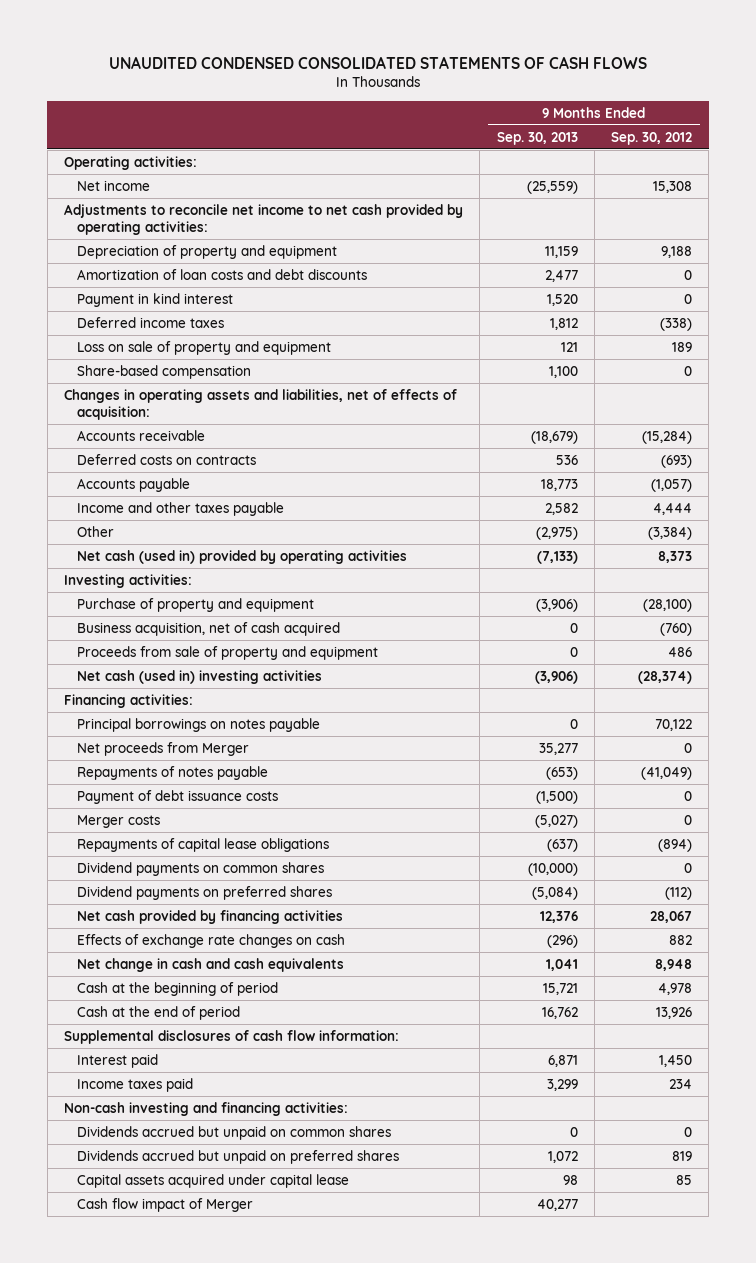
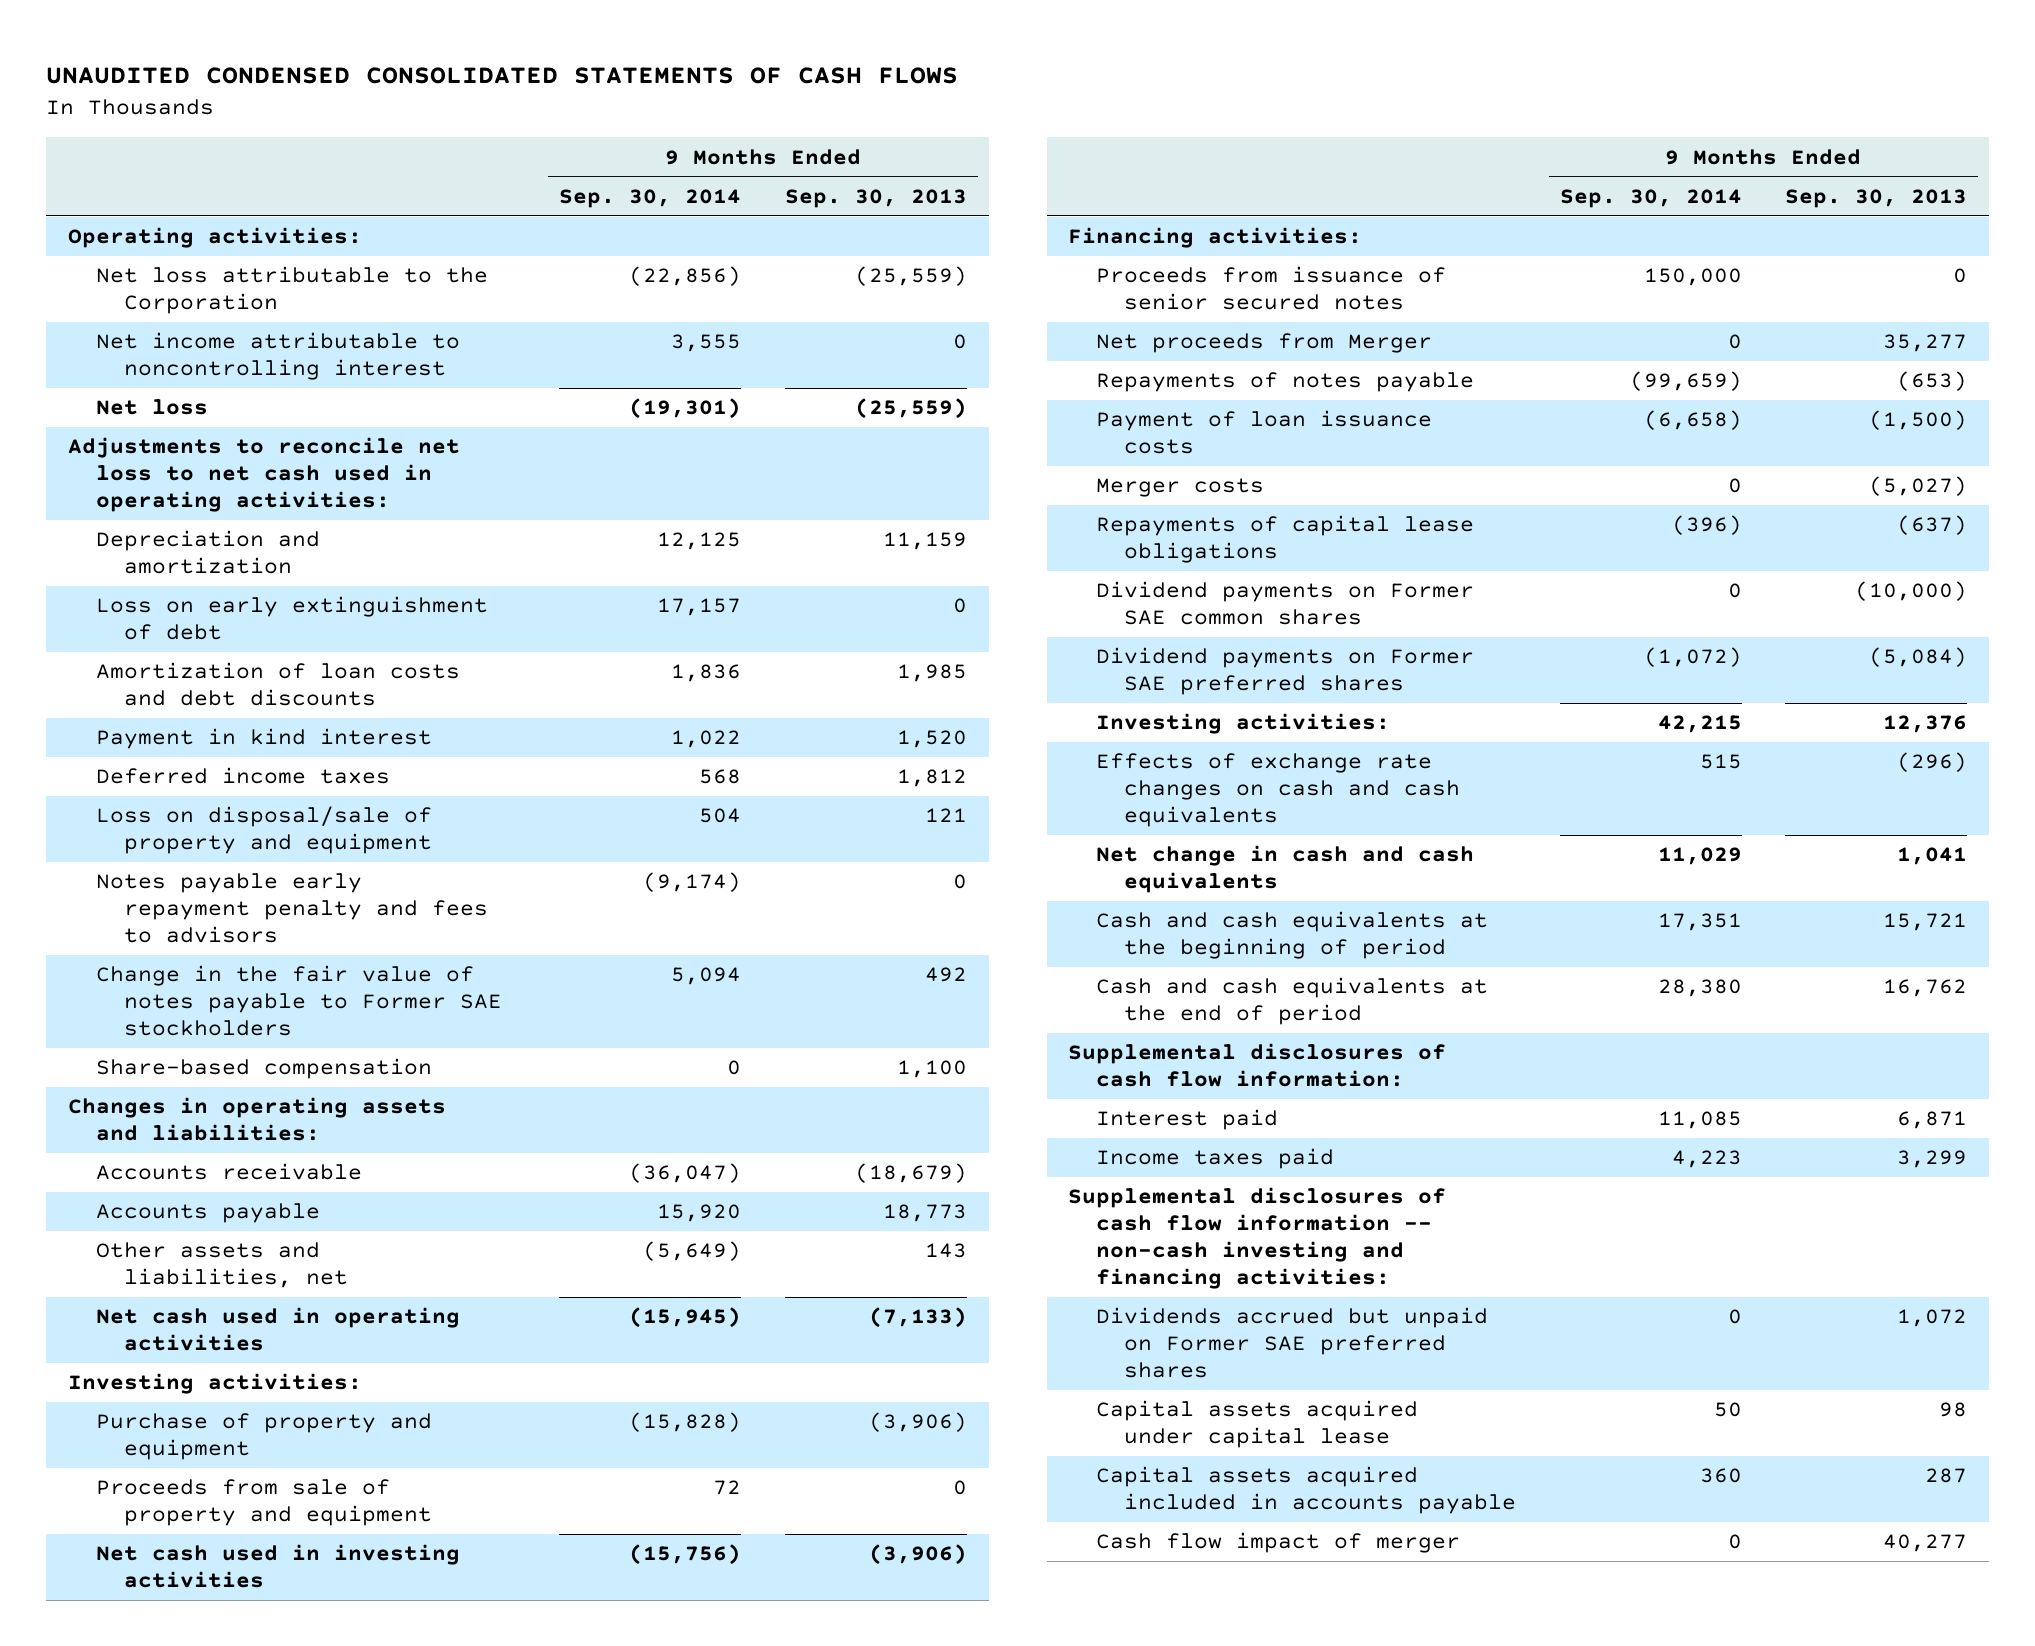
- | 9 Months Ended Sep. 30, 2013 | 9 Months Ended Sep. 30, 2012
+ | 9 Months Ended Sep. 30, 2014 | 9 Months Ended Sep. 30, 2013
- Net income | (25,559) | 15,308
- Adjustments to reconcile net income to net cash provided by operating activities:
- Depreciation of property and equipment | 11,159 | 9,188
- Amortization of loan costs and debt discounts | 2,477 | 0
+ Net loss attributable to the Corporation | (22,856) | (25,559)
+ Net income attributable to noncontrolling interest | 3,555 | 0
+ Net loss | (19,301) | (25,559)
+ Adjustments to reconcile net loss to net cash used in operating activities:
+ Depreciation and amortization | 12,125 | 11,159
+ Loss on early extinguishment of debt | 17,157 | 0
+ Amortization of loan costs and debt discounts | 1,836 | 1,985
- Loss on sale of property and equipment | 121 | 189
+ Loss on disposal/sale of property and equipment | 504 | 121
+ Notes payable early repayment penalty and fees to advisors | (9,174) | 0
+ Change in the fair value of notes payable to Former SAE stockholders | 5,094 | 492
- Changes in operating assets and liabilities, net of effects of acquisition:
+ Changes in operating assets and liabilities:
- Deferred costs on contracts | 536 | (693)
- Income and other taxes payable | 2,582 | 4,444
- Other | (2,975) | (3,384)
- Net cash (used in) provided by operating activities | (7,133) | 8,373
+ Other assets and liabilities, net | (5,649) | 143
+ Net cash used in operating activities | (15,945) | (7,133)
- Business acquisition, net of cash acquired | 0 | (760)
- Net cash (used in) investing activities | (3,906) | (28,374)
+ Net cash used in investing activities | (15,756) | (3,906)
- Principal borrowings on notes payable | 0 | 70,122
+ Proceeds from issuance of senior secured notes | 150,000 | 0
- Payment of debt issuance costs | (1,500) | 0
+ Payment of loan issuance costs | (6,658) | (1,500)
- Dividend payments on common shares | (10,000) | 0
- Dividend payments on preferred shares | (5,084) | (112)
- Net cash provided by financing activities | 12,376 | 28,067
- Effects of exchange rate changes on cash | (296) | 882
+ Dividend payments on Former SAE common shares | 0 | (10,000)
+ Dividend payments on Former SAE preferred shares | (1,072) | (5,084)
+ Investing activities: | 42,215 | 12,376
+ Effects of exchange rate changes on cash and cash equivalents | 515 | (296)
- Cash at the beginning of period | 15,721 | 4,978
- Cash at the end of period | 16,762 | 13,926
+ Cash and cash equivalents at the beginning of period | 17,351 | 15,721
+ Cash and cash equivalents at the end of period | 28,380 | 16,762
- Non-cash investing and financing activities:
- Dividends accrued but unpaid on common shares | 0 | 0
- Dividends accrued but unpaid on preferred shares | 1,072 | 819
+ Supplemental disclosures of cash flow information -- non-cash investing and financing activities:
+ Dividends accrued but unpaid on Former SAE preferred shares | 0 | 1,072
- Cash flow impact of Merger | 40,277 |
+ Capital assets acquired included in accounts payable | 360 | 287
+ Cash flow impact of merger | 0 | 40,277

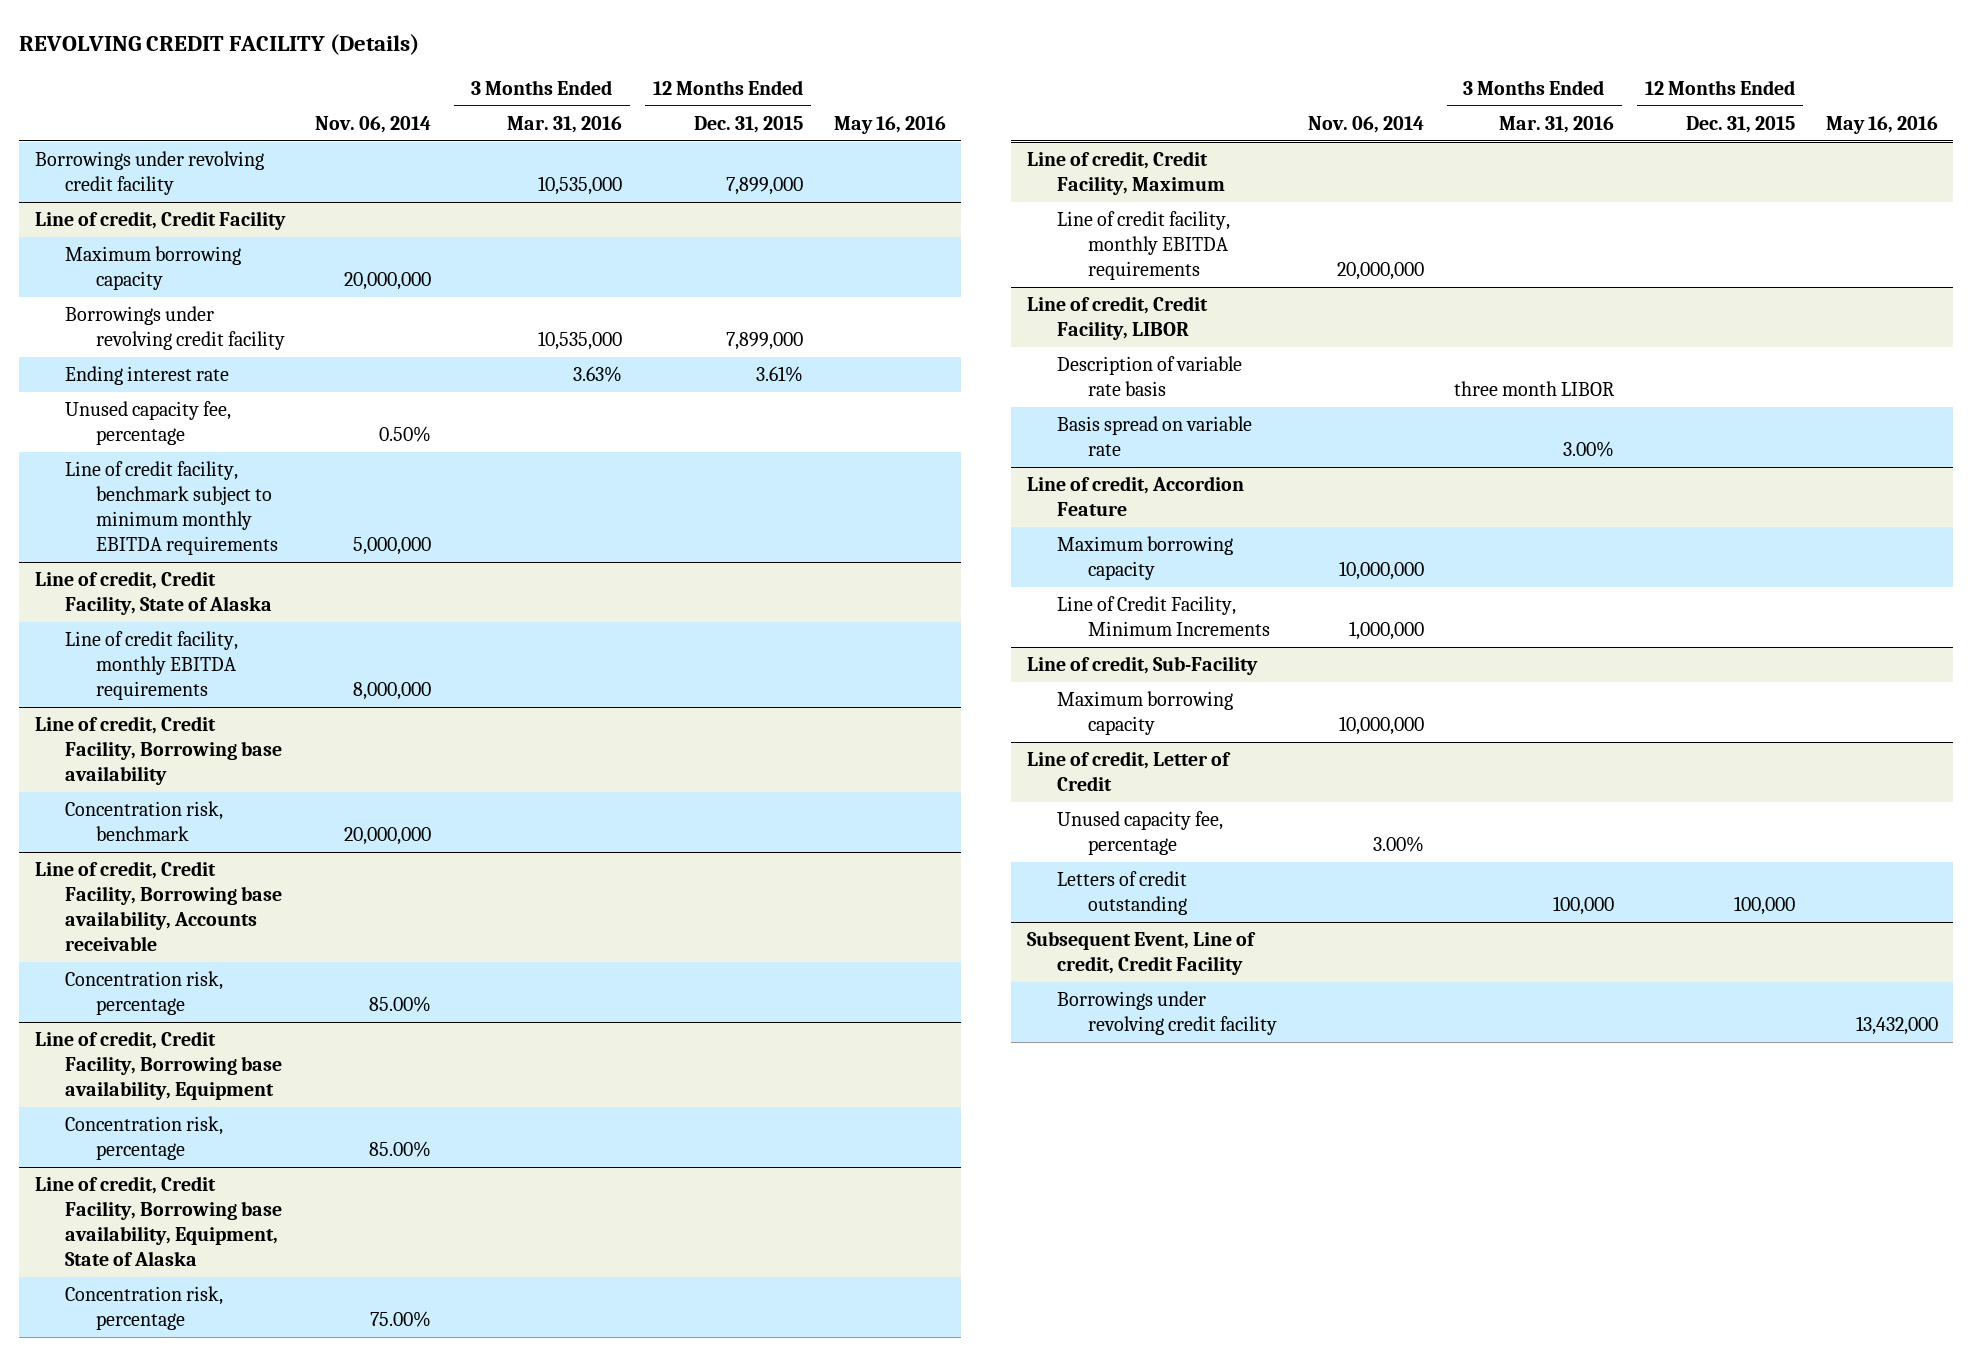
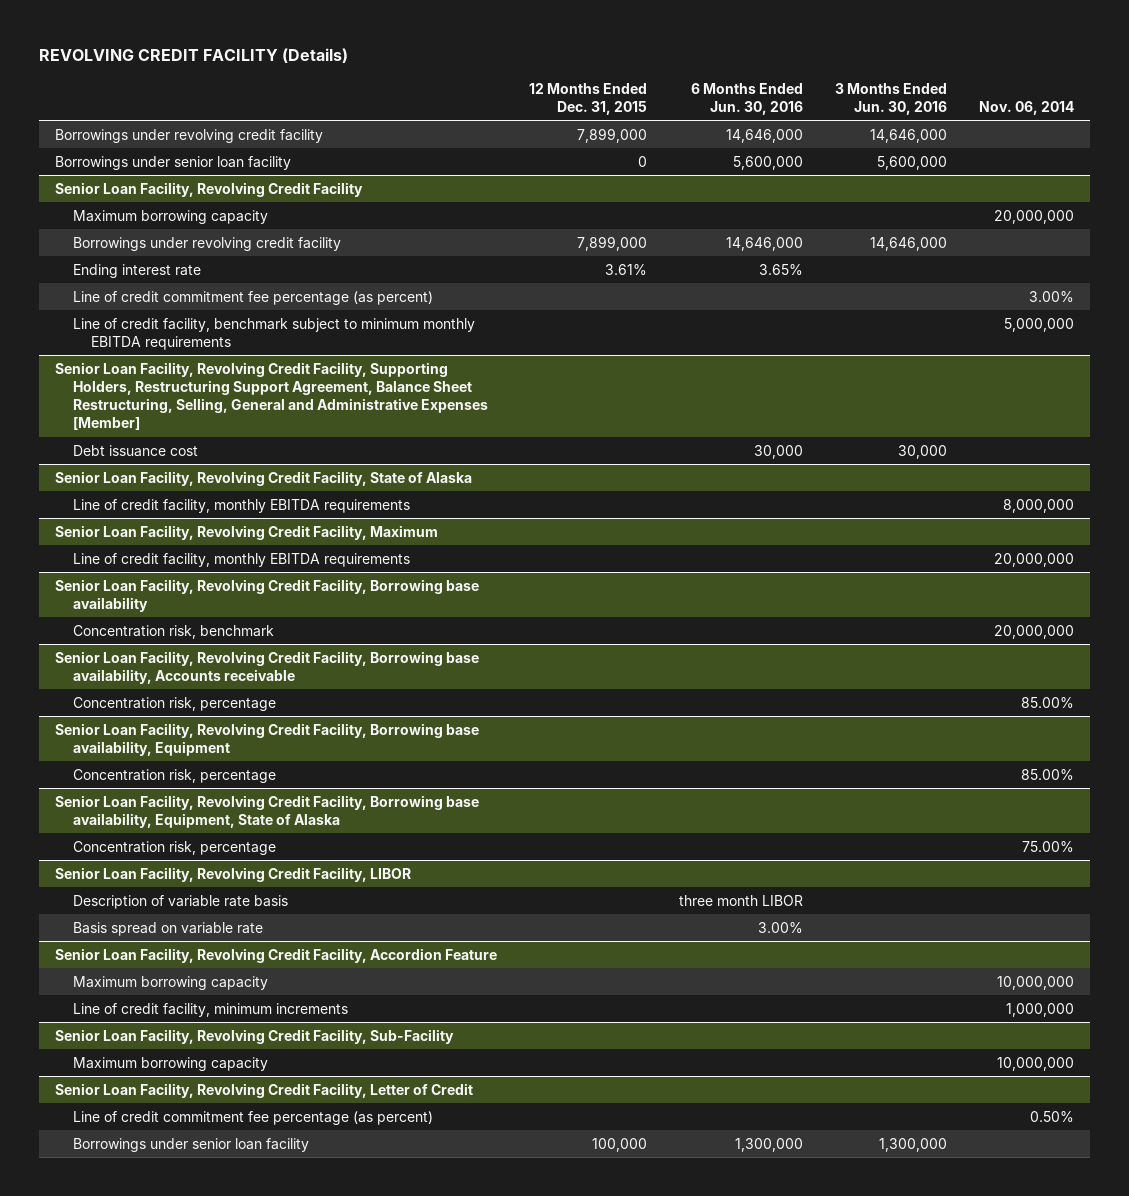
- | Nov. 06, 2014 | 3 Months Ended Mar. 31, 2016 | 12 Months Ended Dec. 31, 2015 | May 16, 2016
+ | 12 Months Ended Dec. 31, 2015 | 6 Months Ended Jun. 30, 2016 | 3 Months Ended Jun. 30, 2016 | Nov. 06, 2014
- Line of credit, Credit Facility
+ Borrowings under senior loan facility | 0 | 5,600,000 | 5,600,000 |
+ Senior Loan Facility, Revolving Credit Facility
- Unused capacity fee, percentage | 0.50% | | |
+ Line of credit commitment fee percentage (as percent) | | | | 3.00%
- Line of credit, Credit Facility, State of Alaska
+ Senior Loan Facility, Revolving Credit Facility, Supporting Holders, Restructuring Support Agreement, Balance Sheet Restructuring, Selling, General and Administrative Expenses [Member]
+ Debt issuance cost | | 30,000 | 30,000 |
+ Senior Loan Facility, Revolving Credit Facility, State of Alaska
- Line of credit, Credit Facility, Borrowing base availability
+ Senior Loan Facility, Revolving Credit Facility, Maximum
+ Line of credit facility, monthly EBITDA requirements | | | | 20,000,000
+ Senior Loan Facility, Revolving Credit Facility, Borrowing base availability
- Line of credit, Credit Facility, Borrowing base availability, Accounts receivable
+ Senior Loan Facility, Revolving Credit Facility, Borrowing base availability, Accounts receivable
- Line of credit, Credit Facility, Borrowing base availability, Equipment
+ Senior Loan Facility, Revolving Credit Facility, Borrowing base availability, Equipment
- Line of credit, Credit Facility, Borrowing base availability, Equipment, State of Alaska
+ Senior Loan Facility, Revolving Credit Facility, Borrowing base availability, Equipment, State of Alaska
- Line of credit, Credit Facility, Maximum
- Line of credit facility, monthly EBITDA requirements | 20,000,000 | | |
- Line of credit, Credit Facility, LIBOR
+ Senior Loan Facility, Revolving Credit Facility, LIBOR
- Line of credit, Accordion Feature
+ Senior Loan Facility, Revolving Credit Facility, Accordion Feature
- Line of Credit Facility, Minimum Increments | 1,000,000 | | |
- Line of credit, Sub-Facility
+ Line of credit facility, minimum increments | | | | 1,000,000
+ Senior Loan Facility, Revolving Credit Facility, Sub-Facility
- Line of credit, Letter of Credit
- Unused capacity fee, percentage | 3.00% | | |
- Letters of credit outstanding | | 100,000 | 100,000 |
- Subsequent Event, Line of credit, Credit Facility
- Borrowings under revolving credit facility | | | | 13,432,000
+ Senior Loan Facility, Revolving Credit Facility, Letter of Credit
+ Line of credit commitment fee percentage (as percent) | | | | 0.50%
+ Borrowings under senior loan facility | 100,000 | 1,300,000 | 1,300,000 |

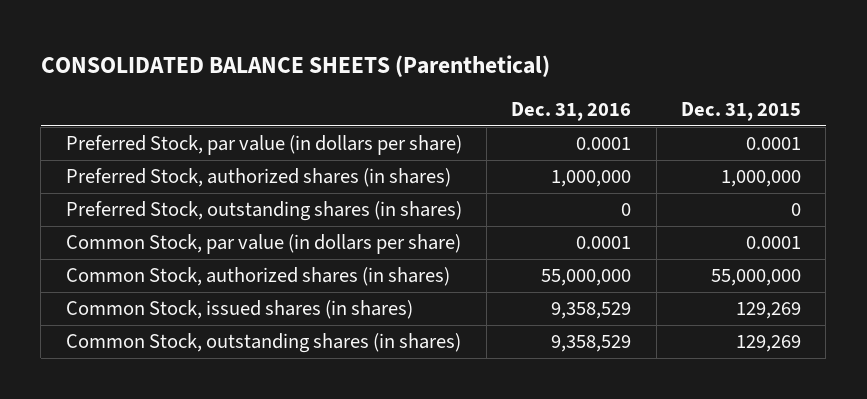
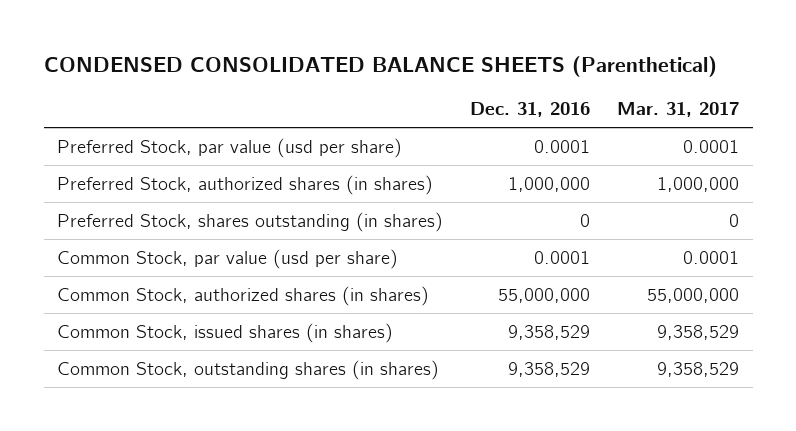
- CONSOLIDATED BALANCE SHEETS (Parenthetical)
+ CONDENSED CONSOLIDATED BALANCE SHEETS (Parenthetical)
- | Dec. 31, 2016 | Dec. 31, 2015
+ | Dec. 31, 2016 | Mar. 31, 2017
- Preferred Stock, par value (in dollars per share) | 0.0001 | 0.0001
+ Preferred Stock, par value (usd per share) | 0.0001 | 0.0001
- Preferred Stock, outstanding shares (in shares) | 0 | 0
- Common Stock, par value (in dollars per share) | 0.0001 | 0.0001
+ Preferred Stock, shares outstanding (in shares) | 0 | 0
+ Common Stock, par value (usd per share) | 0.0001 | 0.0001

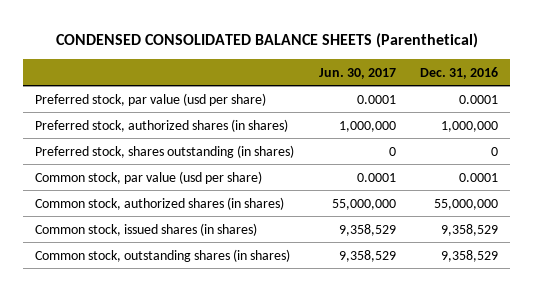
- | Dec. 31, 2016 | Mar. 31, 2017
+ | Jun. 30, 2017 | Dec. 31, 2016
- Preferred Stock, par value (usd per share) | 0.0001 | 0.0001
- Preferred Stock, authorized shares (in shares) | 1,000,000 | 1,000,000
- Preferred Stock, shares outstanding (in shares) | 0 | 0
- Common Stock, par value (usd per share) | 0.0001 | 0.0001
- Common Stock, authorized shares (in shares) | 55,000,000 | 55,000,000
- Common Stock, issued shares (in shares) | 9,358,529 | 9,358,529
- Common Stock, outstanding shares (in shares) | 9,358,529 | 9,358,529
+ Preferred stock, par value (usd per share) | 0.0001 | 0.0001
+ Preferred stock, authorized shares (in shares) | 1,000,000 | 1,000,000
+ Preferred stock, shares outstanding (in shares) | 0 | 0
+ Common stock, par value (usd per share) | 0.0001 | 0.0001
+ Common stock, authorized shares (in shares) | 55,000,000 | 55,000,000
+ Common stock, issued shares (in shares) | 9,358,529 | 9,358,529
+ Common stock, outstanding shares (in shares) | 9,358,529 | 9,358,529

